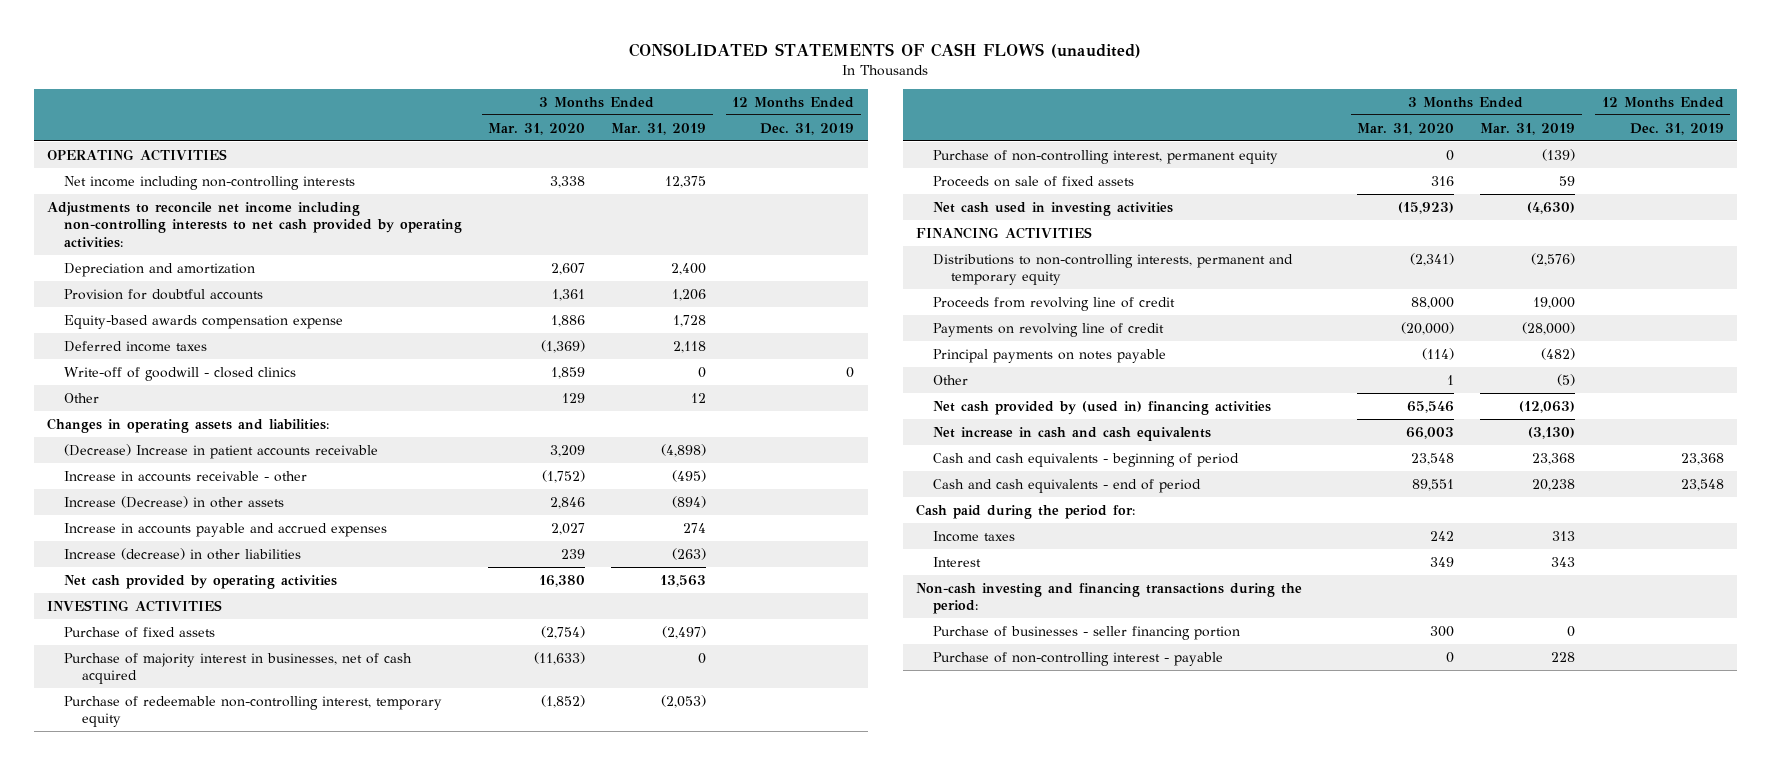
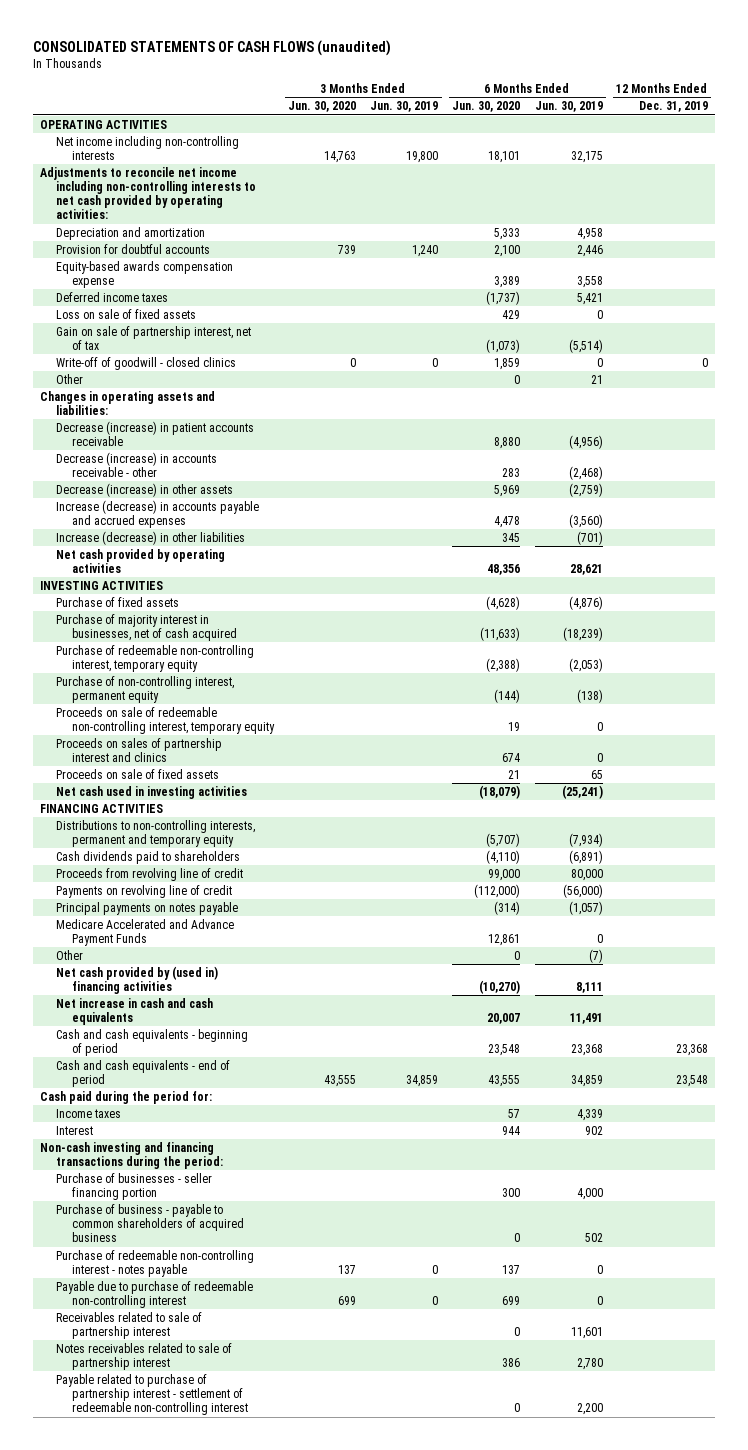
- | 3 Months Ended Mar. 31, 2020 | 3 Months Ended Mar. 31, 2019 | 12 Months Ended Dec. 31, 2019
+ | 3 Months Ended Jun. 30, 2020 | 3 Months Ended Jun. 30, 2019 | 6 Months Ended Jun. 30, 2020 | 6 Months Ended Jun. 30, 2019 | 12 Months Ended Dec. 31, 2019
+ Loss on sale of fixed assets | | | 429 | 0 |
+ Gain on sale of partnership interest, net of tax | | | (1,073) | (5,514) |
- (Decrease) Increase in patient accounts receivable | 3,209 | (4,898) |
- Increase in accounts receivable - other | (1,752) | (495) |
- Increase (Decrease) in other assets | 2,846 | (894) |
- Increase in accounts payable and accrued expenses | 2,027 | 274 |
+ Decrease (increase) in patient accounts receivable | | | 8,880 | (4,956) |
+ Decrease (increase) in accounts receivable - other | | | 283 | (2,468) |
+ Decrease (increase) in other assets | | | 5,969 | (2,759) |
+ Increase (decrease) in accounts payable and accrued expenses | | | 4,478 | (3,560) |
+ Proceeds on sale of redeemable non-controlling interest, temporary equity | | | 19 | 0 |
+ Proceeds on sales of partnership interest and clinics | | | 674 | 0 |
+ Cash dividends paid to shareholders | | | (4,110) | (6,891) |
+ Medicare Accelerated and Advance Payment Funds | | | 12,861 | 0 |
- Purchase of non-controlling interest - payable | 0 | 228 |
+ Purchase of business - payable to common shareholders of acquired business | | | 0 | 502 |
+ Purchase of redeemable non-controlling interest - notes payable | 137 | 0 | 137 | 0 |
+ Payable due to purchase of redeemable non-controlling interest | 699 | 0 | 699 | 0 |
+ Receivables related to sale of partnership interest | | | 0 | 11,601 |
+ Notes receivables related to sale of partnership interest | | | 386 | 2,780 |
+ Payable related to purchase of partnership interest - settlement of redeemable non-controlling interest | | | 0 | 2,200 |

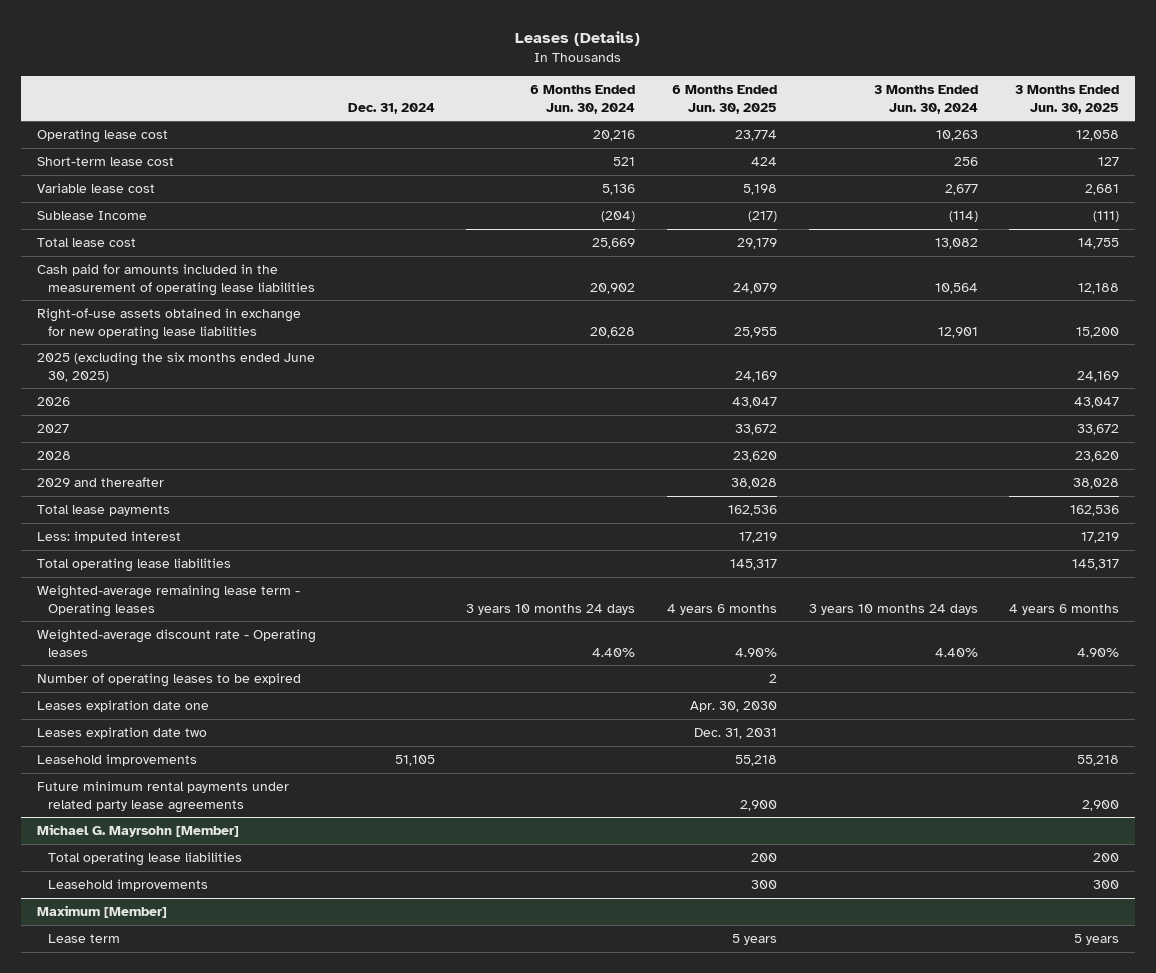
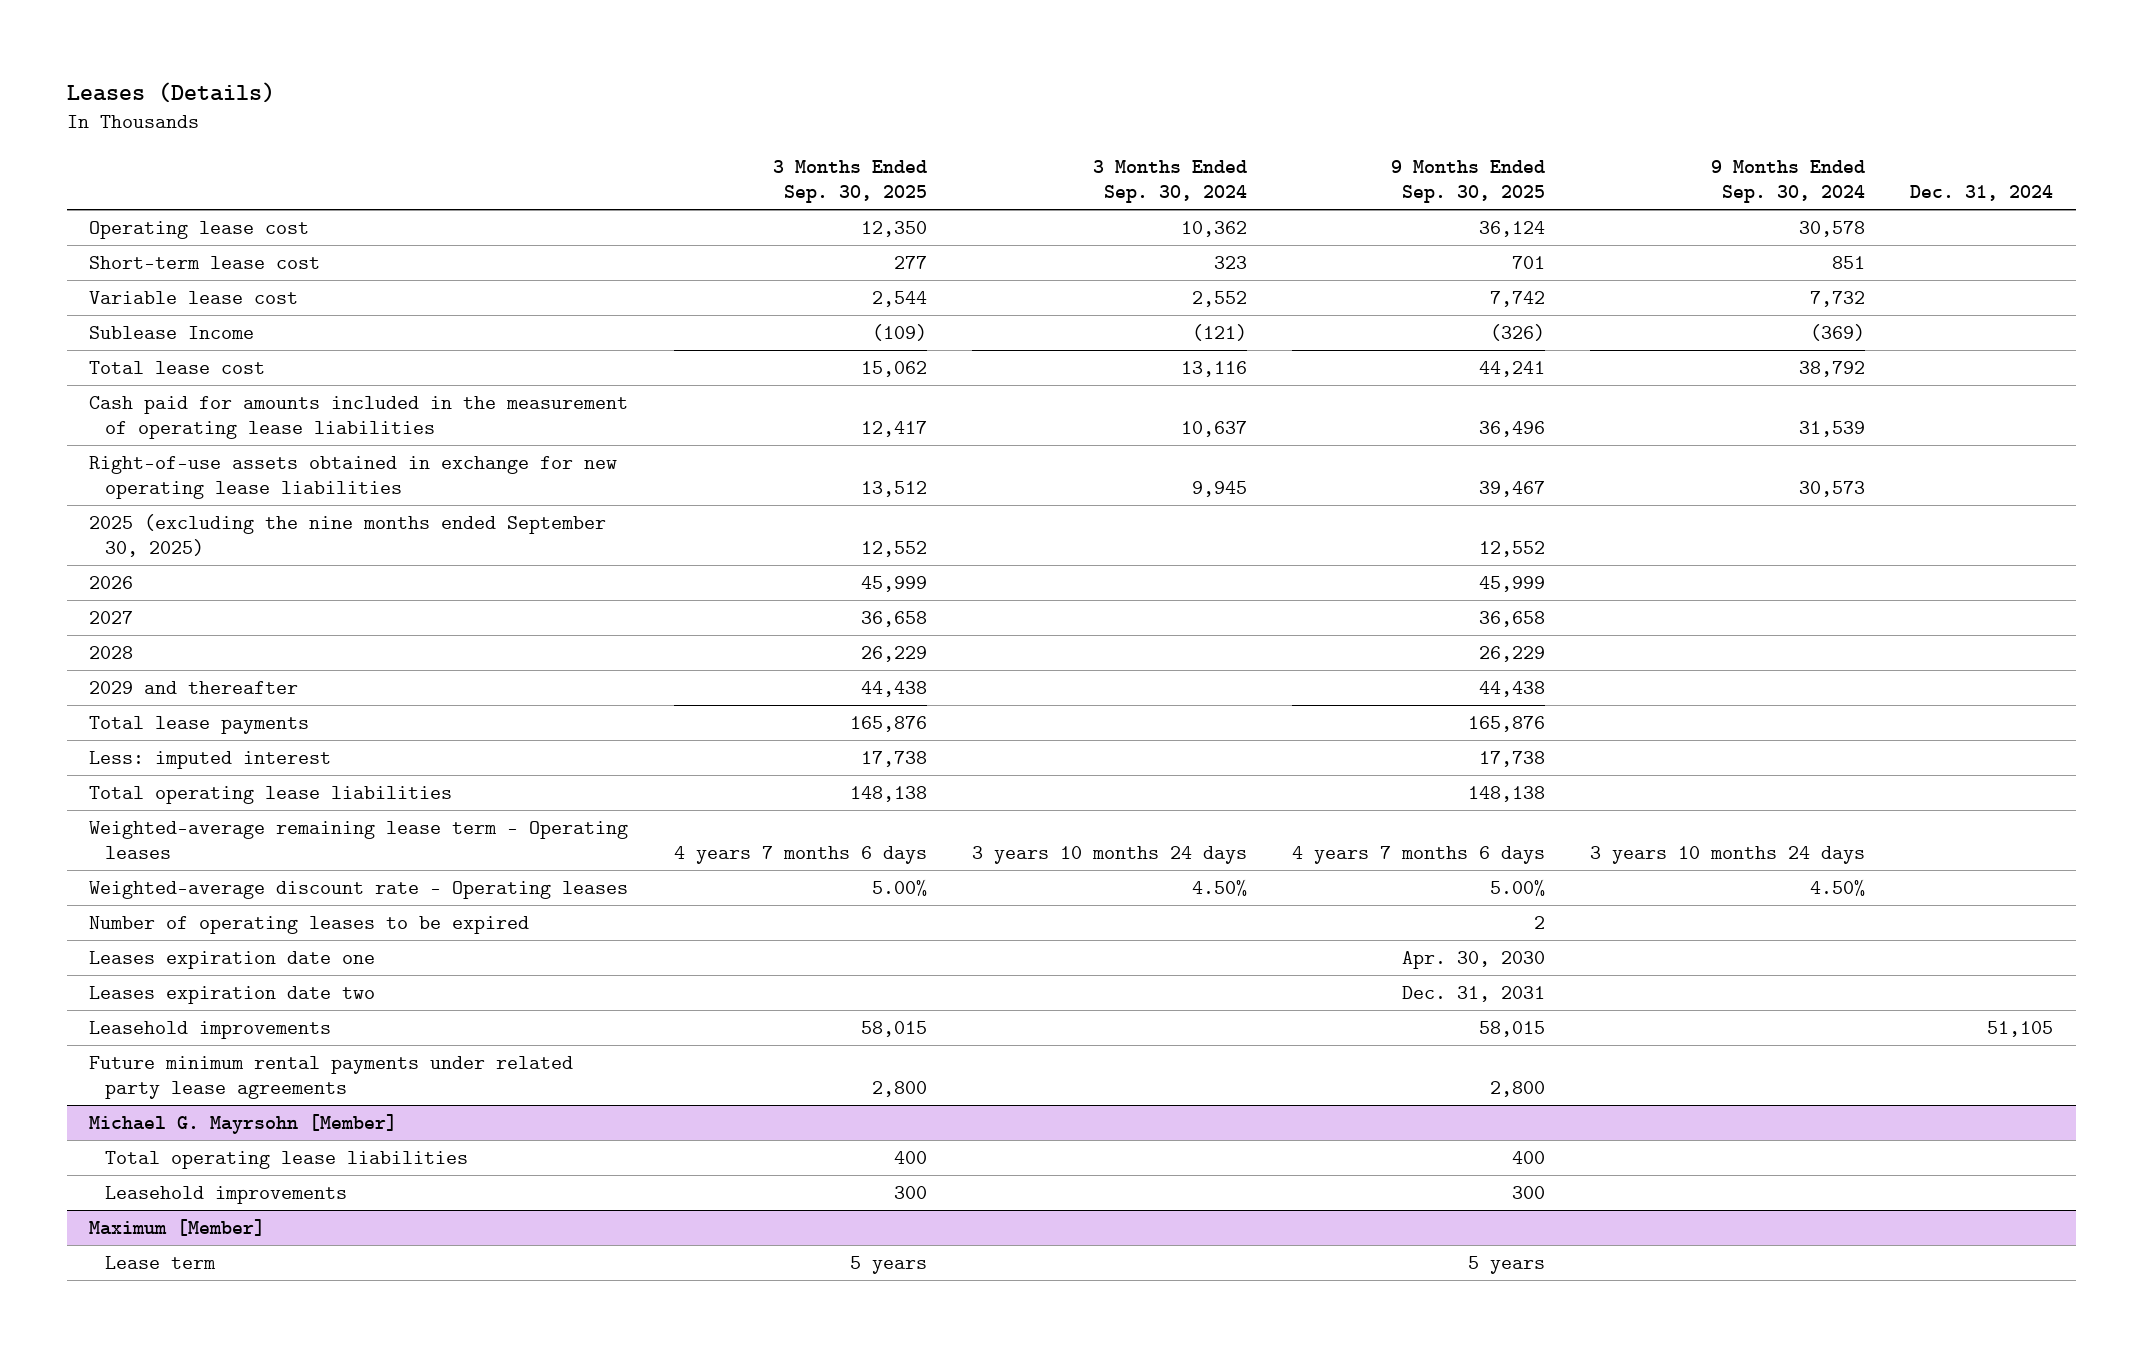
- | Dec. 31, 2024 | 6 Months Ended Jun. 30, 2024 | 6 Months Ended Jun. 30, 2025 | 3 Months Ended Jun. 30, 2024 | 3 Months Ended Jun. 30, 2025
+ | 3 Months Ended Sep. 30, 2025 | 3 Months Ended Sep. 30, 2024 | 9 Months Ended Sep. 30, 2025 | 9 Months Ended Sep. 30, 2024 | Dec. 31, 2024
- 2025 (excluding the six months ended June 30, 2025) | | | 24,169 | | 24,169
+ 2025 (excluding the nine months ended September 30, 2025) | 12,552 | | 12,552 | |

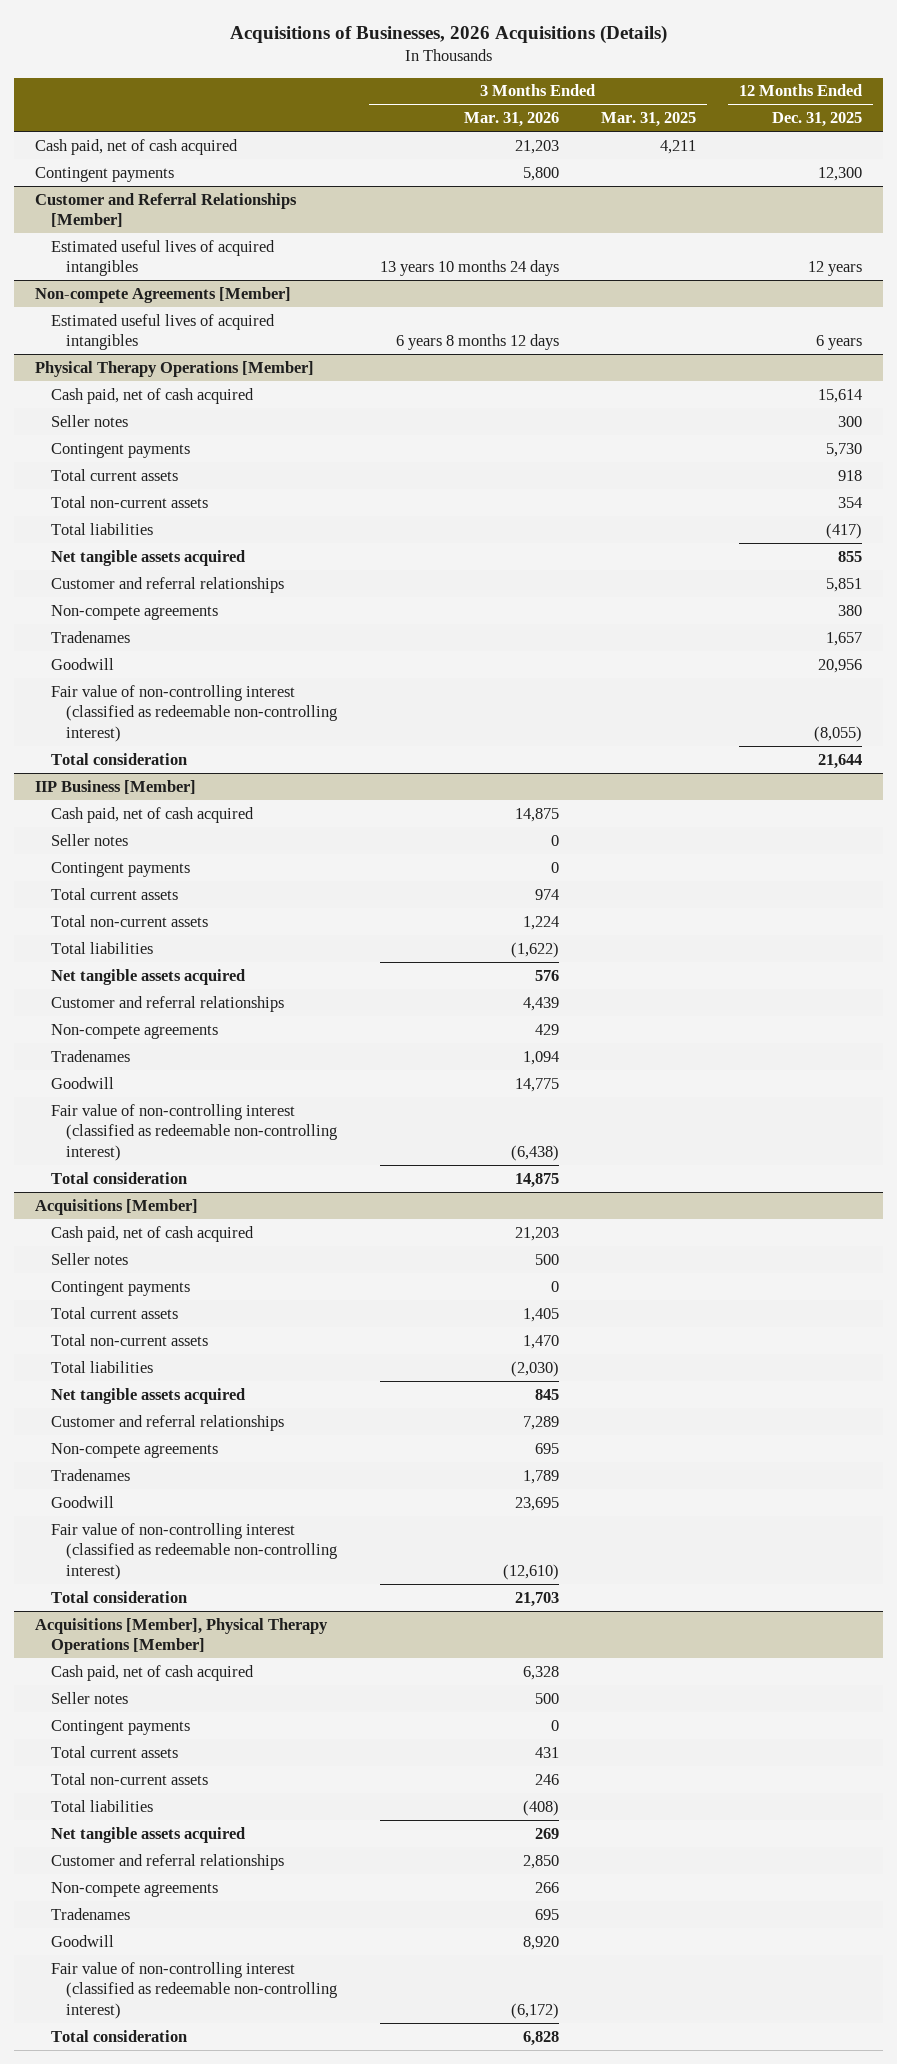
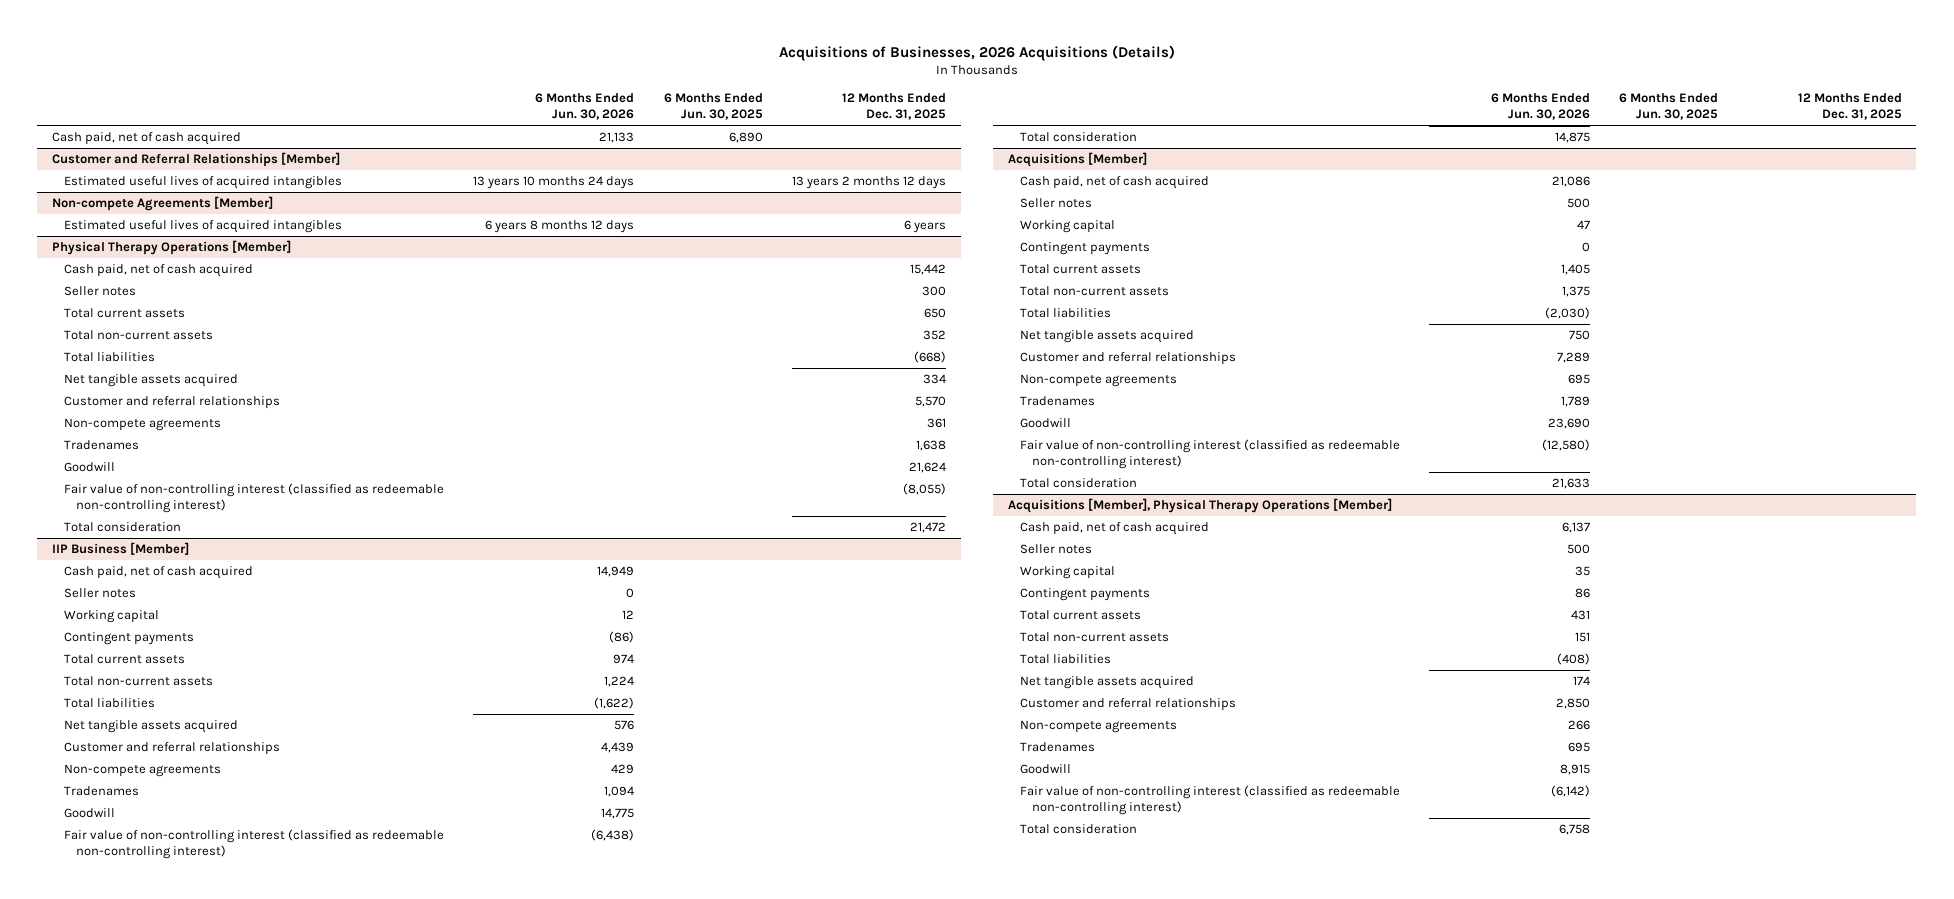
- | 3 Months Ended Mar. 31, 2026 | 3 Months Ended Mar. 31, 2025 | 12 Months Ended Dec. 31, 2025
+ | 6 Months Ended Jun. 30, 2026 | 6 Months Ended Jun. 30, 2025 | 12 Months Ended Dec. 31, 2025
- Contingent payments | 5,800 | | 12,300
@ Customer and Referral Relationships [Member]
- Estimated useful lives of acquired intangibles | 13 years 10 months 24 days | | 12 years
+ Estimated useful lives of acquired intangibles | 13 years 10 months 24 days | | 13 years 2 months 12 days
@ Physical Therapy Operations [Member]
- Cash paid, net of cash acquired | | | 15,614
+ Cash paid, net of cash acquired | | | 15,442
- Contingent payments | | | 5,730
- Total current assets | | | 918
- Total non-current assets | | | 354
- Total liabilities | | | (417)
- Net tangible assets acquired | | | 855
- Customer and referral relationships | | | 5,851
- Non-compete agreements | | | 380
- Tradenames | | | 1,657
- Goodwill | | | 20,956
+ Total current assets | | | 650
+ Total non-current assets | | | 352
+ Total liabilities | | | (668)
+ Net tangible assets acquired | | | 334
+ Customer and referral relationships | | | 5,570
+ Non-compete agreements | | | 361
+ Tradenames | | | 1,638
+ Goodwill | | | 21,624
- Total consideration | | | 21,644
+ Total consideration | | | 21,472
@ IIP Business [Member]
+ Working capital | 12 | |
@ Acquisitions [Member]
+ Working capital | 47 | |
@ Acquisitions [Member], Physical Therapy Operations [Member]
+ Working capital | 35 | |

